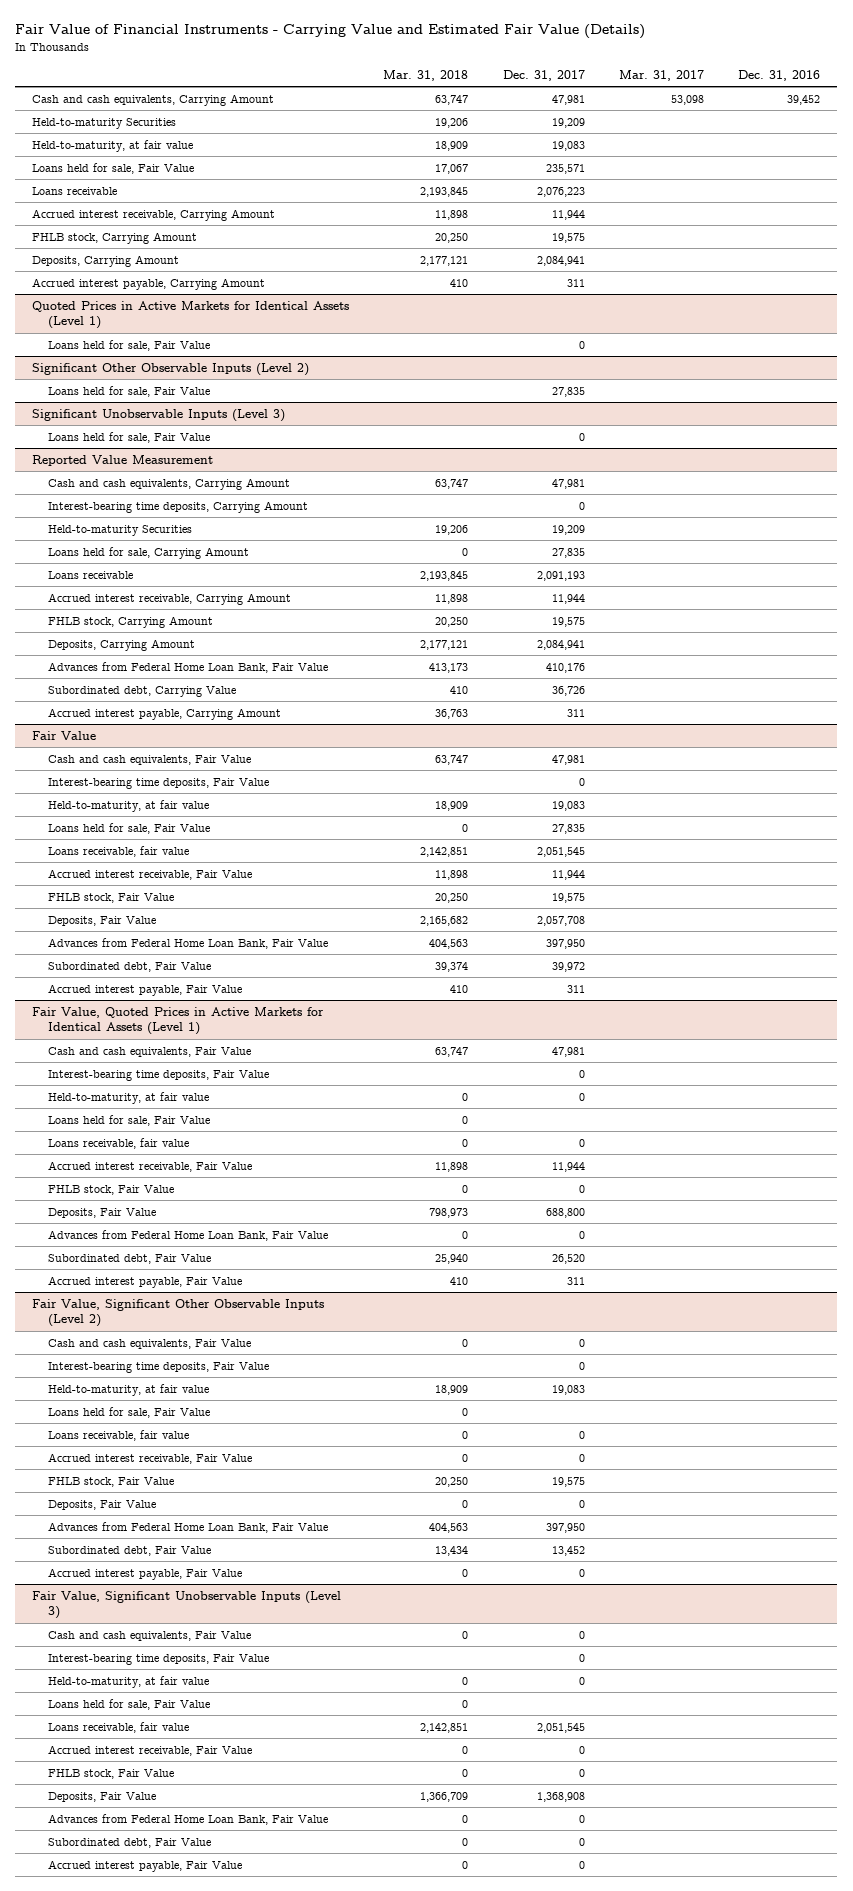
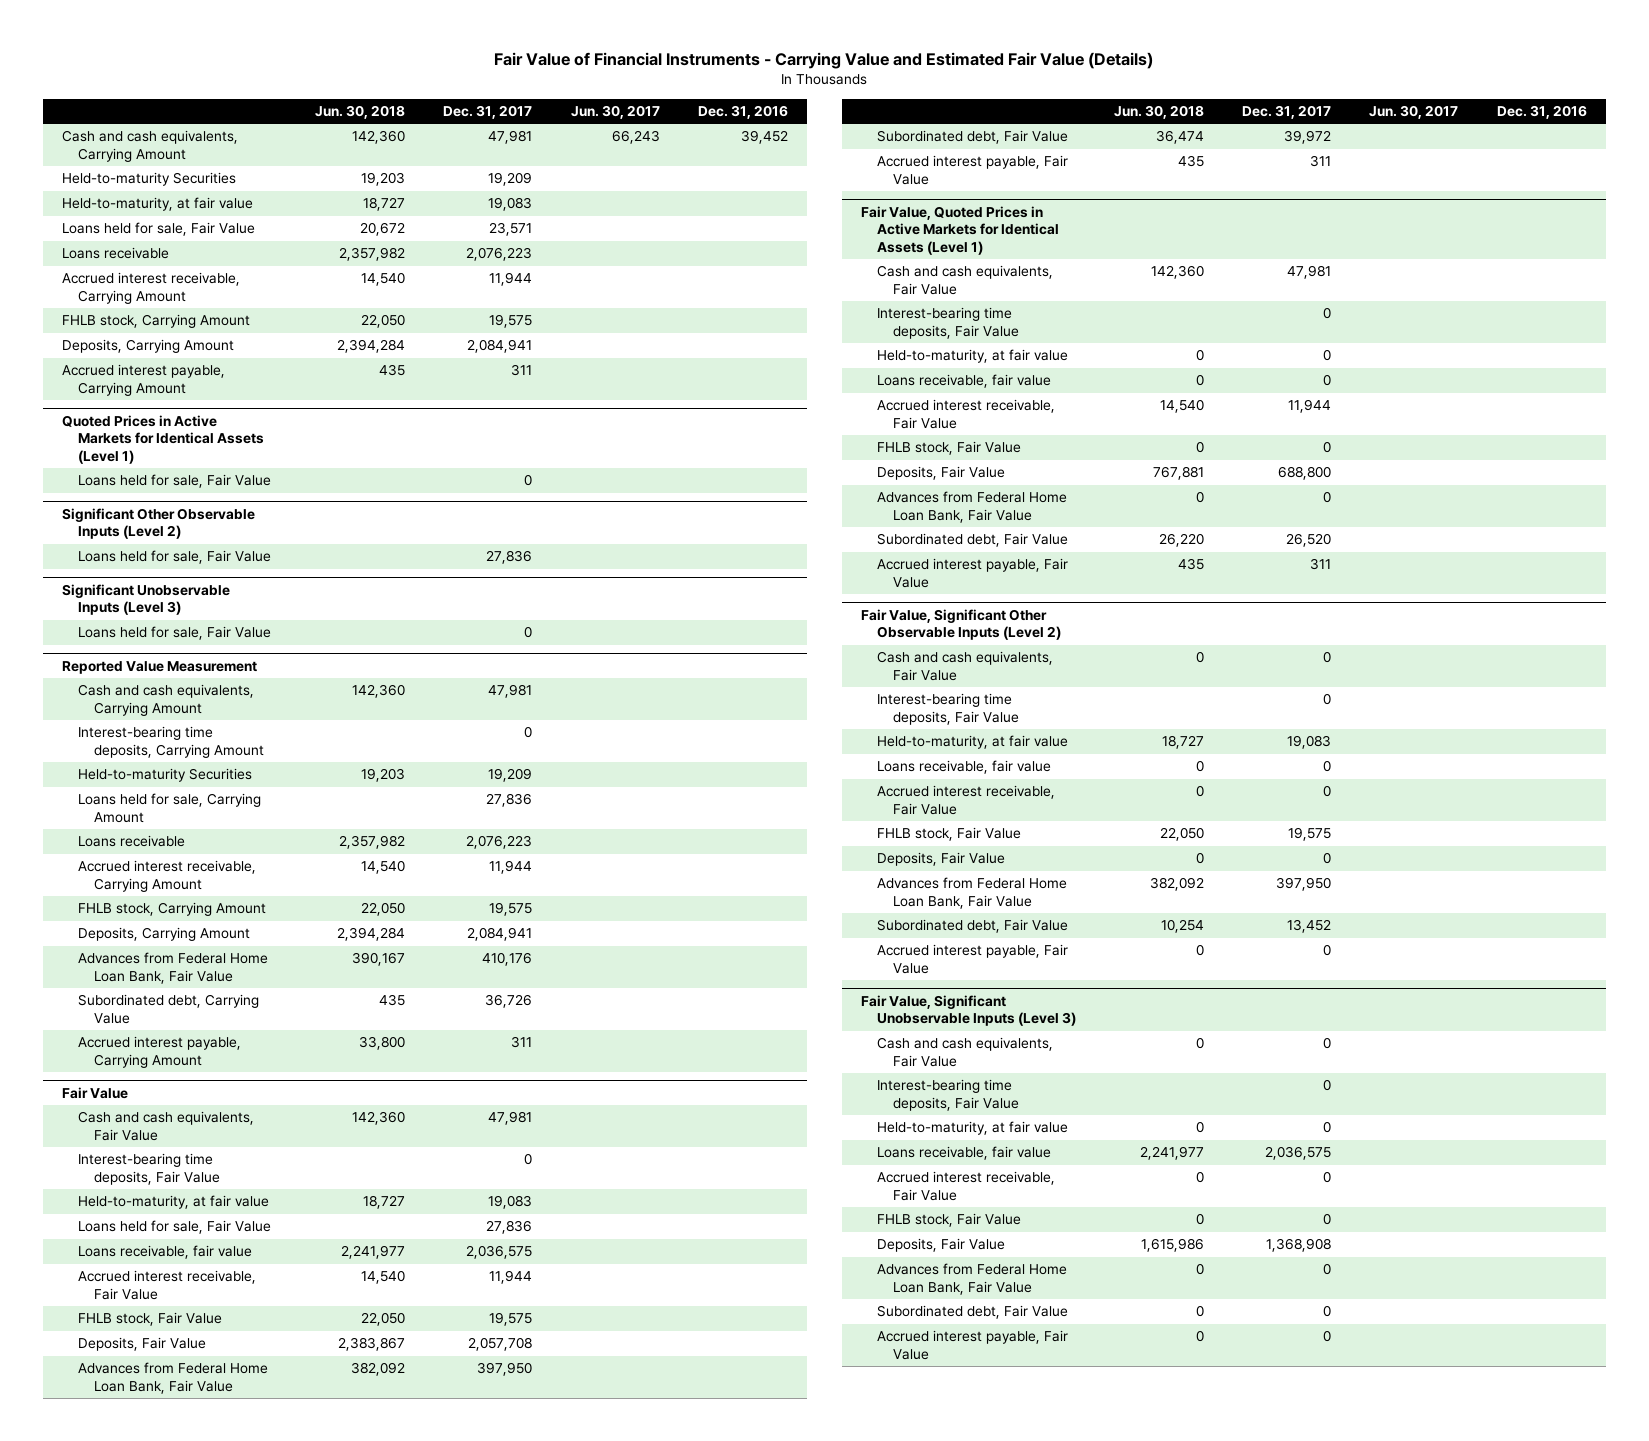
- | Mar. 31, 2018 | Dec. 31, 2017 | Mar. 31, 2017 | Dec. 31, 2016
+ | Jun. 30, 2018 | Dec. 31, 2017 | Jun. 30, 2017 | Dec. 31, 2016
- Loans held for sale, Fair Value | 17,067 | 235,571 | |
+ Loans held for sale, Fair Value | 20,672 | 23,571 | |
@ Significant Other Observable Inputs (Level 2)
- Loans held for sale, Fair Value | | 27,835 | |
+ Loans held for sale, Fair Value | | 27,836 | |
@ Reported Value Measurement
- Loans held for sale, Carrying Amount | 0 | 27,835 | |
- Loans receivable | 2,193,845 | 2,091,193 | |
+ Loans held for sale, Carrying Amount | | 27,836 | |
+ Loans receivable | 2,357,982 | 2,076,223 | |
@ Fair Value
- Loans held for sale, Fair Value | 0 | 27,835 | |
- Loans receivable, fair value | 2,142,851 | 2,051,545 | |
+ Loans held for sale, Fair Value | | 27,836 | |
+ Loans receivable, fair value | 2,241,977 | 2,036,575 | |
@ Fair Value, Quoted Prices in Active Markets for Identical Assets (Level 1)
- Loans held for sale, Fair Value | 0 | | |
@ Fair Value, Significant Other Observable Inputs (Level 2)
- Loans held for sale, Fair Value | 0 | | |
@ Fair Value, Significant Unobservable Inputs (Level 3)
- Loans held for sale, Fair Value | 0 | | |
- Loans receivable, fair value | 2,142,851 | 2,051,545 | |
+ Loans receivable, fair value | 2,241,977 | 2,036,575 | |

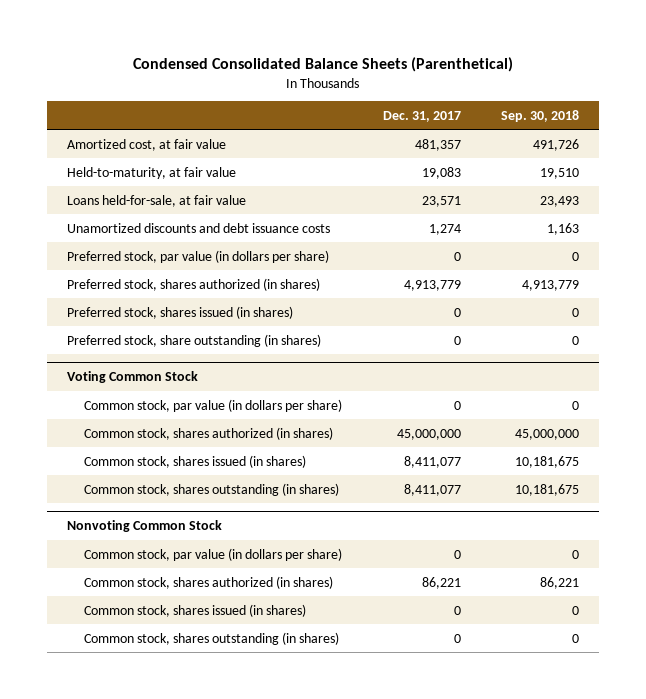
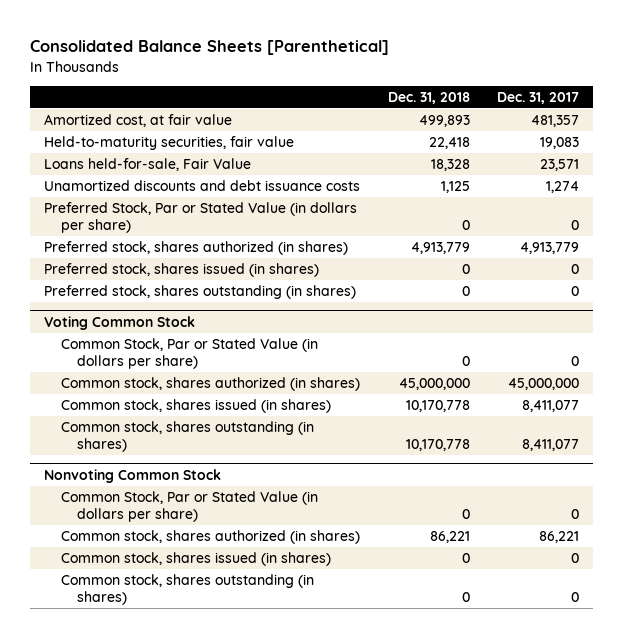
- Condensed Consolidated Balance Sheets (Parenthetical)
+ Consolidated Balance Sheets [Parenthetical]
- | Dec. 31, 2017 | Sep. 30, 2018
+ | Dec. 31, 2018 | Dec. 31, 2017
- Held-to-maturity, at fair value | 19,083 | 19,510
- Loans held-for-sale, at fair value | 23,571 | 23,493
+ Held-to-maturity securities, fair value | 22,418 | 19,083
+ Loans held-for-sale, Fair Value | 18,328 | 23,571
- Preferred stock, par value (in dollars per share) | 0 | 0
+ Preferred Stock, Par or Stated Value (in dollars per share) | 0 | 0
- Preferred stock, share outstanding (in shares) | 0 | 0
+ Preferred stock, shares outstanding (in shares) | 0 | 0
@ Voting Common Stock
- Common stock, par value (in dollars per share) | 0 | 0
+ Common Stock, Par or Stated Value (in dollars per share) | 0 | 0
@ Nonvoting Common Stock
- Common stock, par value (in dollars per share) | 0 | 0
+ Common Stock, Par or Stated Value (in dollars per share) | 0 | 0

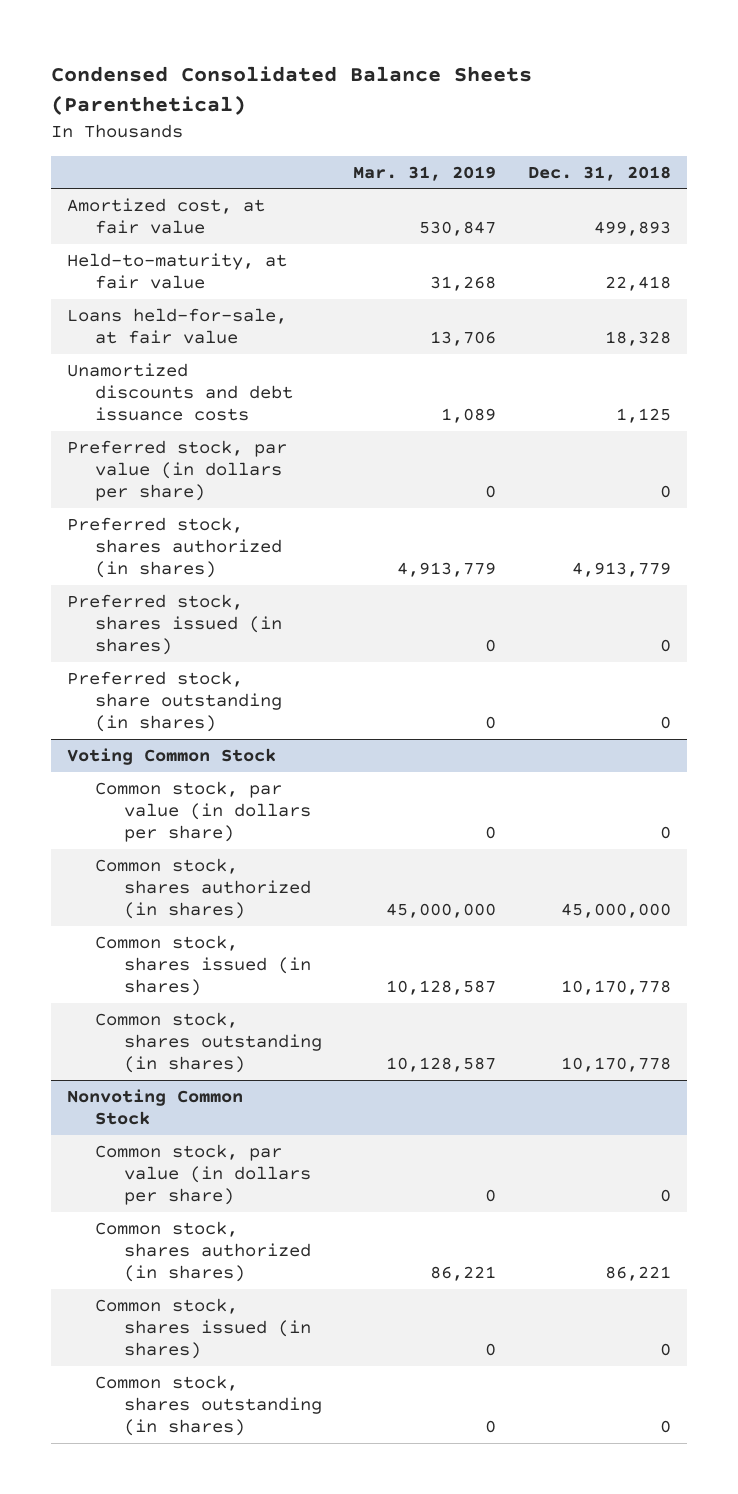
- Consolidated Balance Sheets [Parenthetical]
+ Condensed Consolidated Balance Sheets (Parenthetical)
- | Dec. 31, 2018 | Dec. 31, 2017
+ | Mar. 31, 2019 | Dec. 31, 2018
- Held-to-maturity securities, fair value | 22,418 | 19,083
- Loans held-for-sale, Fair Value | 18,328 | 23,571
+ Held-to-maturity, at fair value | 31,268 | 22,418
+ Loans held-for-sale, at fair value | 13,706 | 18,328
- Preferred Stock, Par or Stated Value (in dollars per share) | 0 | 0
+ Preferred stock, par value (in dollars per share) | 0 | 0
- Preferred stock, shares outstanding (in shares) | 0 | 0
+ Preferred stock, share outstanding (in shares) | 0 | 0
@ Voting Common Stock
- Common Stock, Par or Stated Value (in dollars per share) | 0 | 0
+ Common stock, par value (in dollars per share) | 0 | 0
@ Nonvoting Common Stock
- Common Stock, Par or Stated Value (in dollars per share) | 0 | 0
+ Common stock, par value (in dollars per share) | 0 | 0

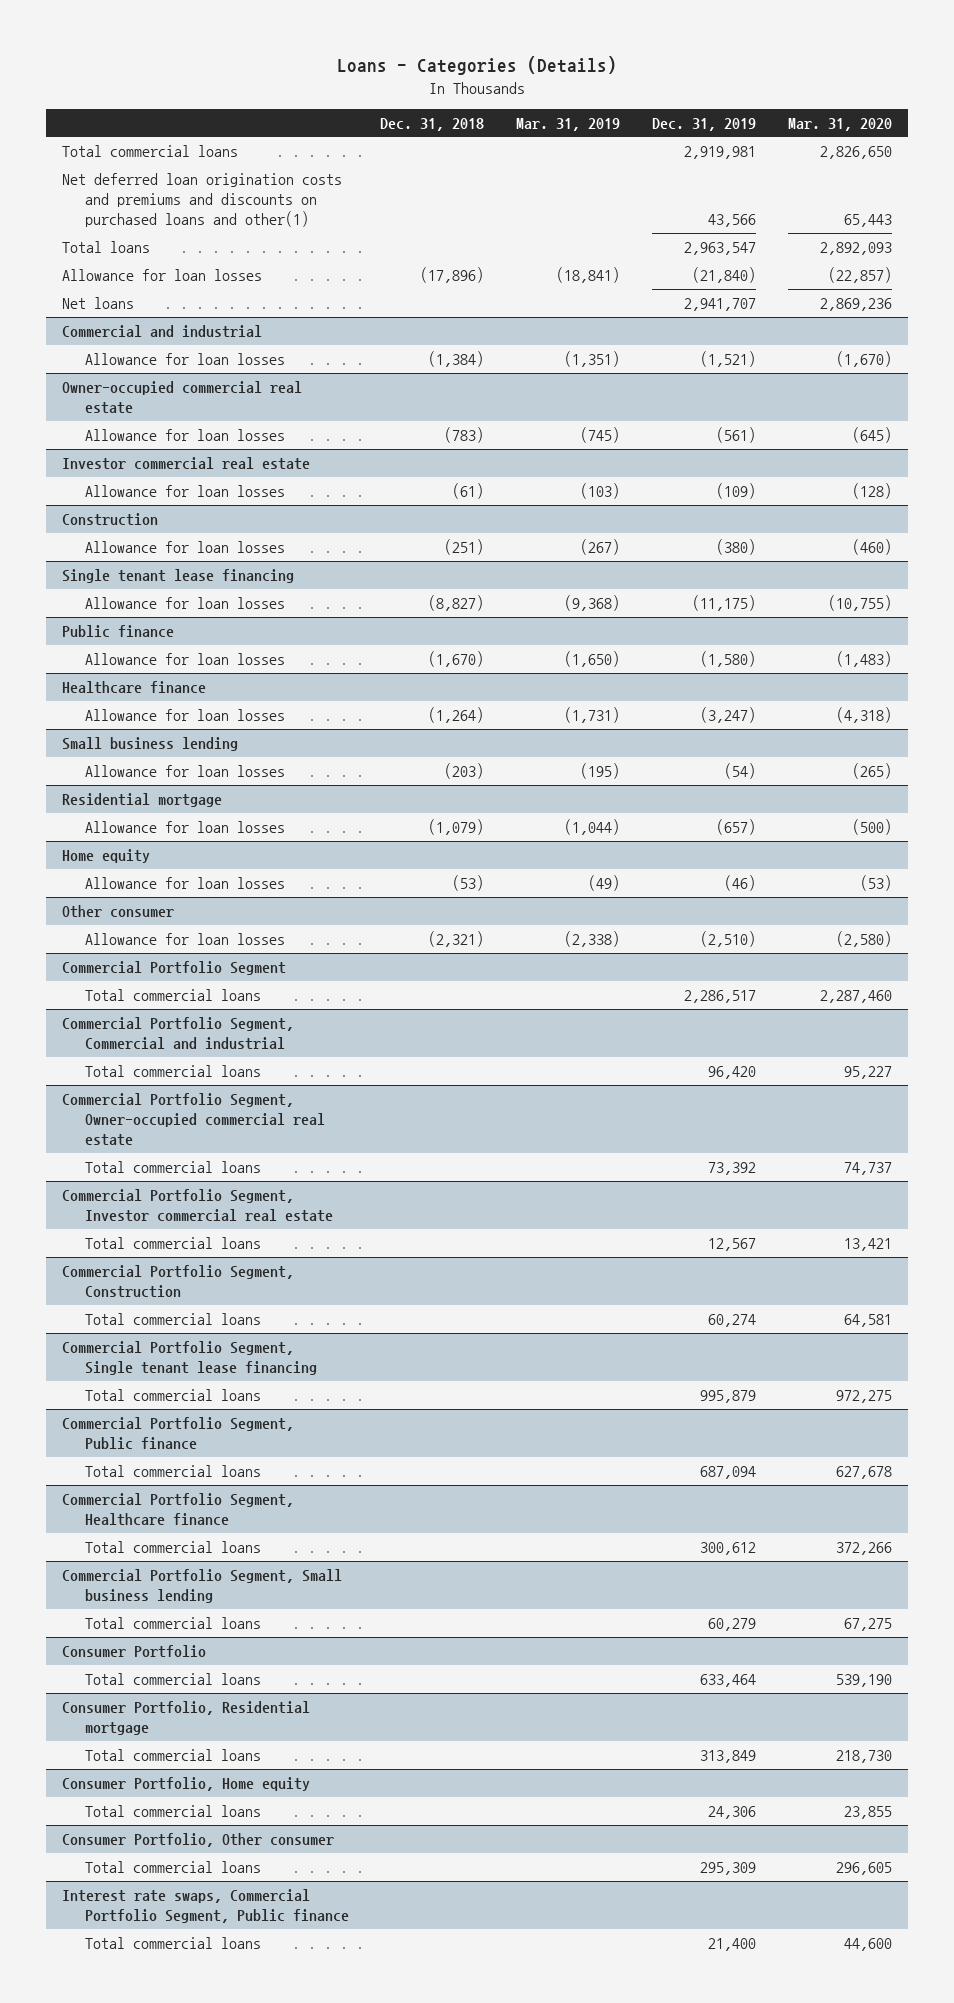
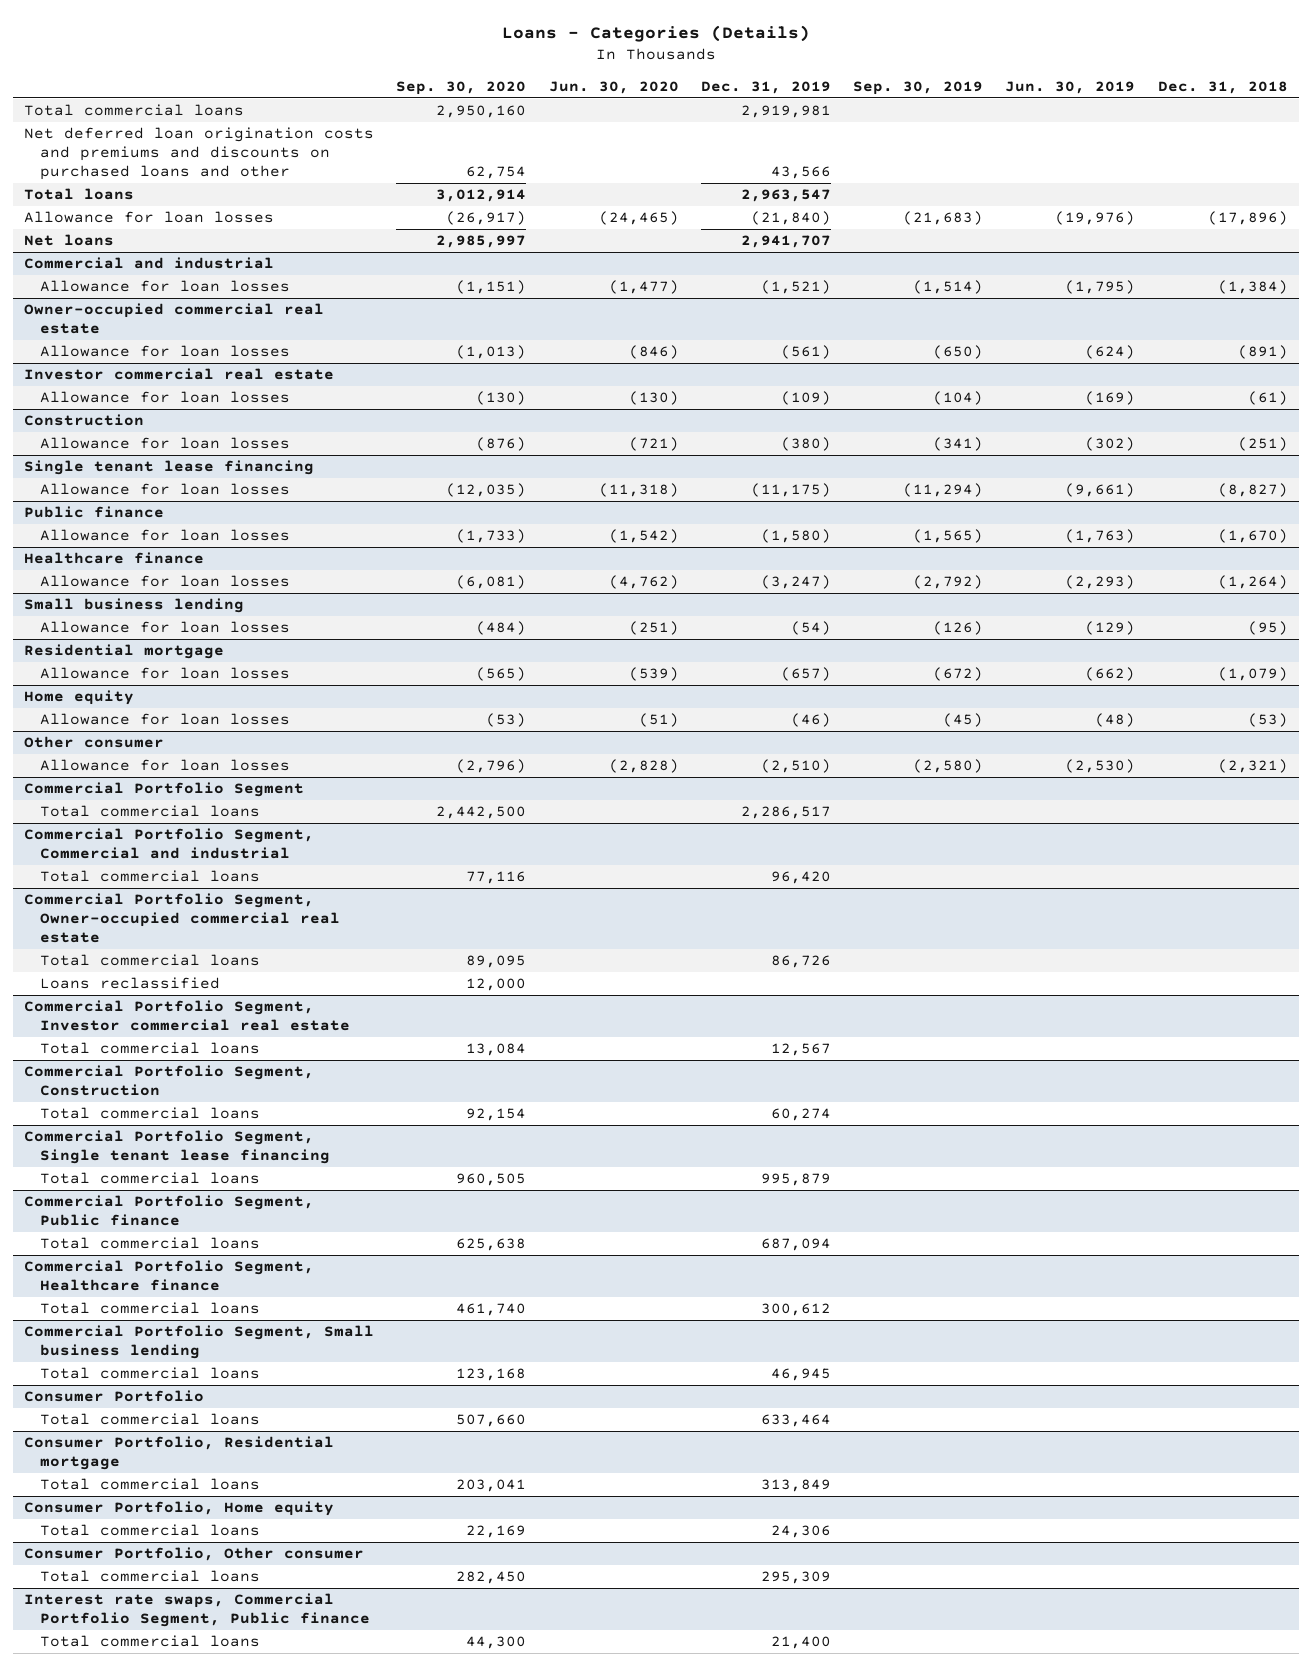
- | Dec. 31, 2018 | Mar. 31, 2019 | Dec. 31, 2019 | Mar. 31, 2020
+ | Sep. 30, 2020 | Jun. 30, 2020 | Dec. 31, 2019 | Sep. 30, 2019 | Jun. 30, 2019 | Dec. 31, 2018
- Net deferred loan origination costs and premiums and discounts on purchased loans and other(1) | | | 43,566 | 65,443
+ Net deferred loan origination costs and premiums and discounts on purchased loans and other | 62,754 | | 43,566 | | |
@ Owner-occupied commercial real estate
- Allowance for loan losses | (783) | (745) | (561) | (645)
+ Allowance for loan losses | (1,013) | (846) | (561) | (650) | (624) | (891)
@ Small business lending
- Allowance for loan losses | (203) | (195) | (54) | (265)
+ Allowance for loan losses | (484) | (251) | (54) | (126) | (129) | (95)
@ Commercial Portfolio Segment, Owner-occupied commercial real estate
- Total commercial loans | | | 73,392 | 74,737
+ Total commercial loans | 89,095 | | 86,726 | | |
+ Loans reclassified | 12,000 | | | | |
@ Commercial Portfolio Segment, Small business lending
- Total commercial loans | | | 60,279 | 67,275
+ Total commercial loans | 123,168 | | 46,945 | | |

